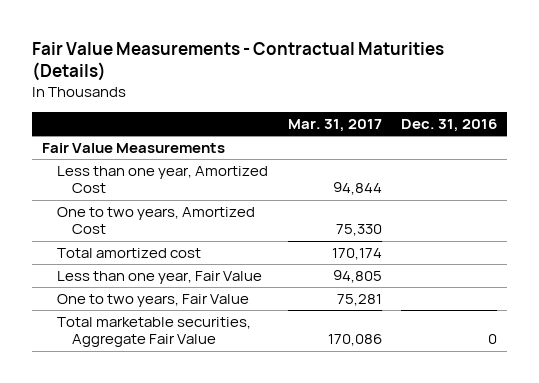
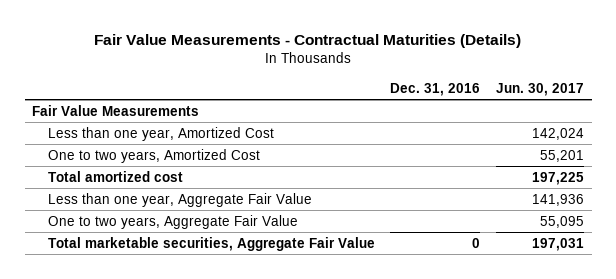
- | Mar. 31, 2017 | Dec. 31, 2016
+ | Dec. 31, 2016 | Jun. 30, 2017
- Less than one year, Fair Value | 94,805 |
- One to two years, Fair Value | 75,281 |
+ Less than one year, Aggregate Fair Value | | 141,936
+ One to two years, Aggregate Fair Value | | 55,095

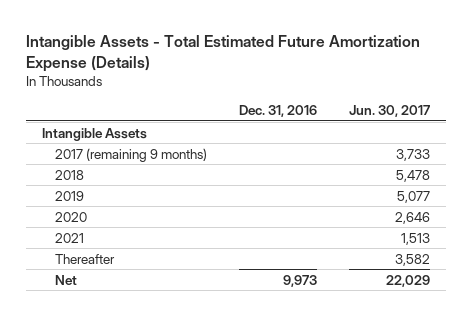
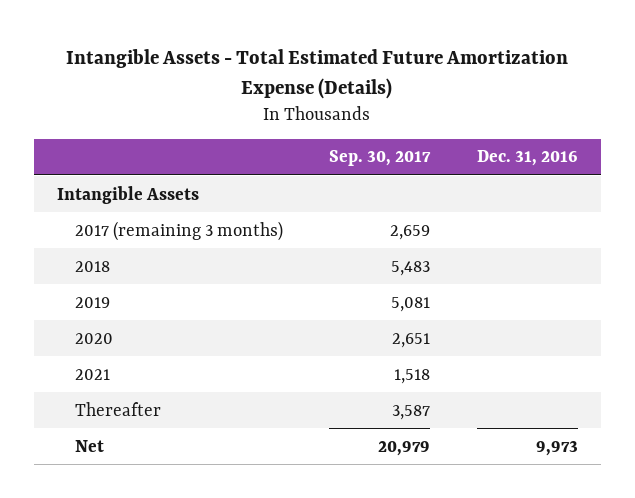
- | Dec. 31, 2016 | Jun. 30, 2017
+ | Sep. 30, 2017 | Dec. 31, 2016
- 2017 (remaining 9 months) | | 3,733
+ 2017 (remaining 3 months) | 2,659 |

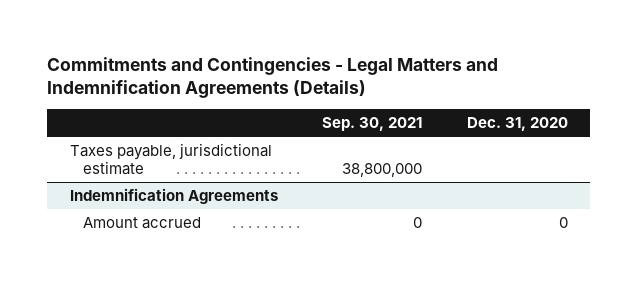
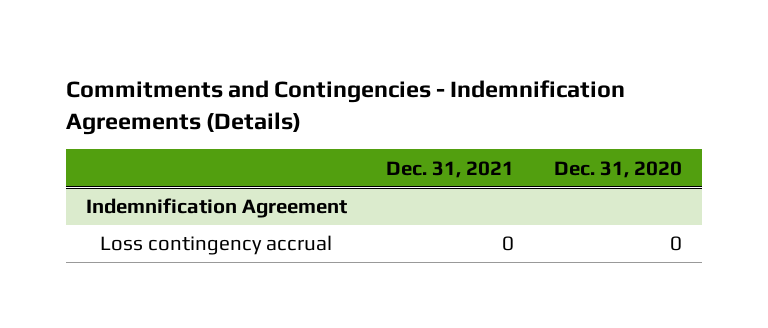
- Commitments and Contingencies - Legal Matters and Indemnification Agreements (Details)
+ Commitments and Contingencies - Indemnification Agreements (Details)
- | Sep. 30, 2021 | Dec. 31, 2020
+ | Dec. 31, 2021 | Dec. 31, 2020
- Taxes payable, jurisdictional estimate | 38,800,000 |
- Indemnification Agreements
- Amount accrued | 0 | 0
+ Indemnification Agreement
+ Loss contingency accrual | 0 | 0

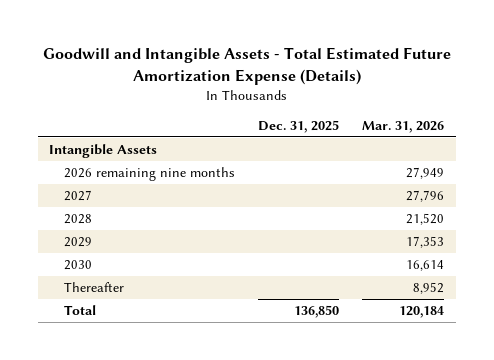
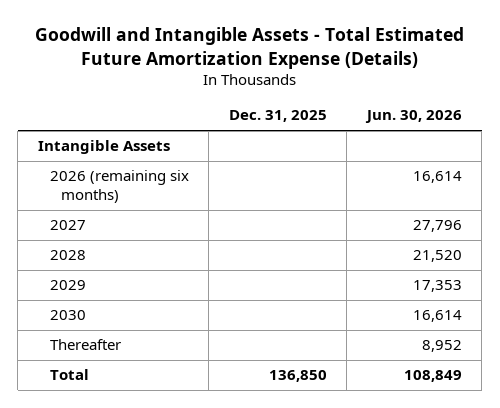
- | Dec. 31, 2025 | Mar. 31, 2026
+ | Dec. 31, 2025 | Jun. 30, 2026
- 2026 remaining nine months | | 27,949
+ 2026 (remaining six months) | | 16,614

